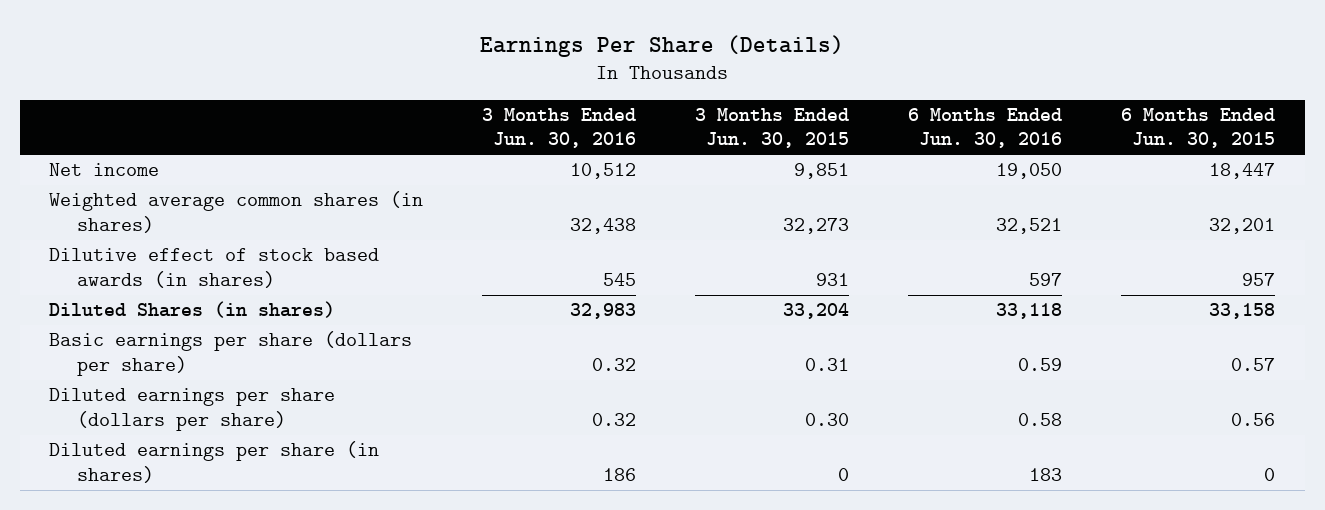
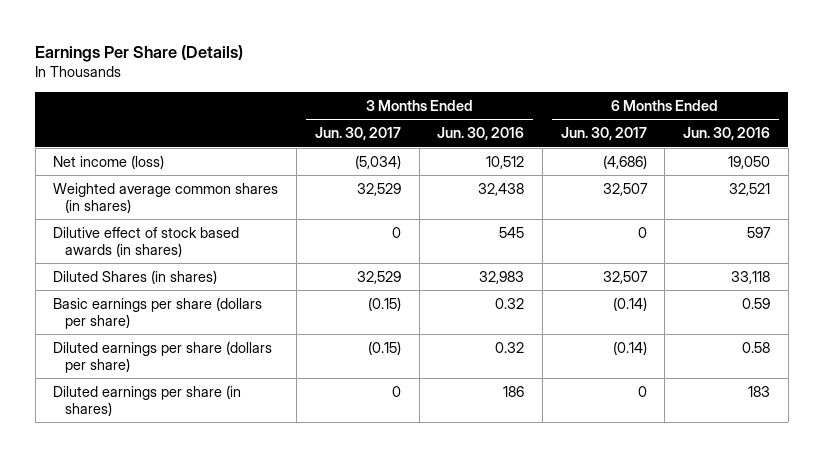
- | 3 Months Ended Jun. 30, 2016 | 3 Months Ended Jun. 30, 2015 | 6 Months Ended Jun. 30, 2016 | 6 Months Ended Jun. 30, 2015
+ | 3 Months Ended Jun. 30, 2017 | 3 Months Ended Jun. 30, 2016 | 6 Months Ended Jun. 30, 2017 | 6 Months Ended Jun. 30, 2016
- Net income | 10,512 | 9,851 | 19,050 | 18,447
+ Net income (loss) | (5,034) | 10,512 | (4,686) | 19,050

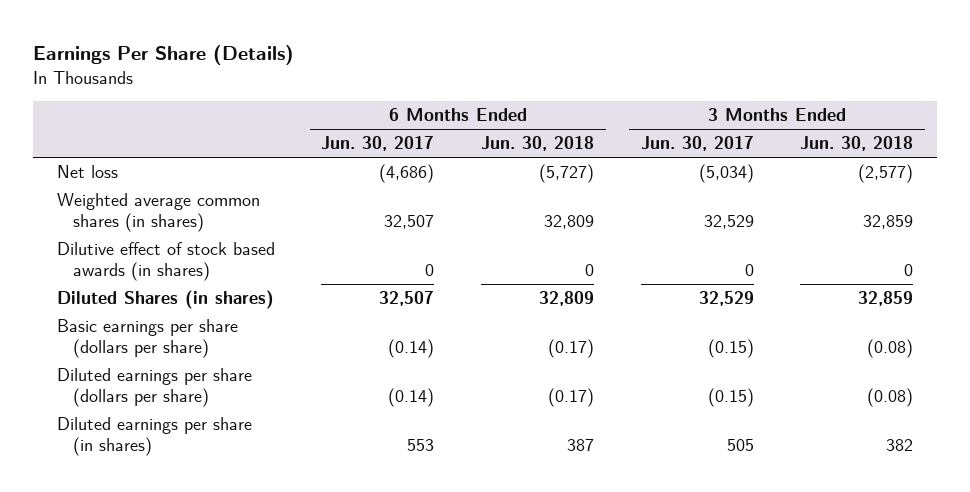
- | 3 Months Ended Jun. 30, 2017 | 3 Months Ended Jun. 30, 2016 | 6 Months Ended Jun. 30, 2017 | 6 Months Ended Jun. 30, 2016
+ | 6 Months Ended Jun. 30, 2017 | 6 Months Ended Jun. 30, 2018 | 3 Months Ended Jun. 30, 2017 | 3 Months Ended Jun. 30, 2018
- Net income (loss) | (5,034) | 10,512 | (4,686) | 19,050
+ Net loss | (4,686) | (5,727) | (5,034) | (2,577)
- Diluted earnings per share (in shares) | 0 | 186 | 0 | 183
+ Diluted earnings per share (in shares) | 553 | 387 | 505 | 382

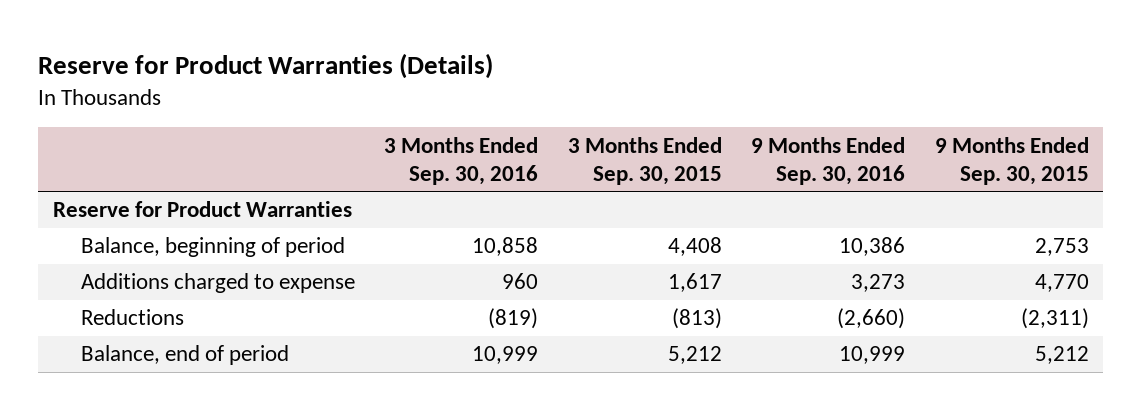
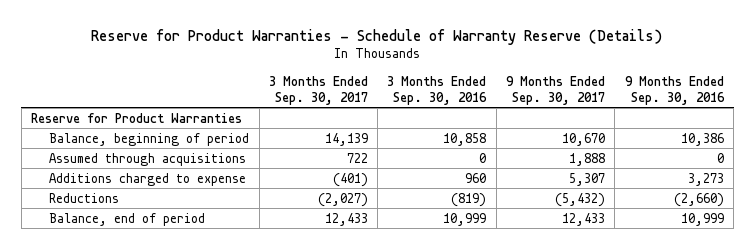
- Reserve for Product Warranties (Details)
+ Reserve for Product Warranties - Schedule of Warranty Reserve (Details)
- | 3 Months Ended Sep. 30, 2016 | 3 Months Ended Sep. 30, 2015 | 9 Months Ended Sep. 30, 2016 | 9 Months Ended Sep. 30, 2015
+ | 3 Months Ended Sep. 30, 2017 | 3 Months Ended Sep. 30, 2016 | 9 Months Ended Sep. 30, 2017 | 9 Months Ended Sep. 30, 2016
+ Assumed through acquisitions | 722 | 0 | 1,888 | 0

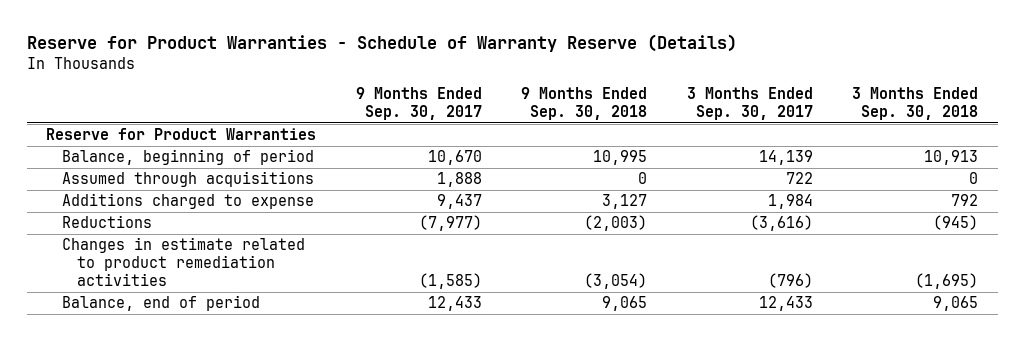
- | 3 Months Ended Sep. 30, 2017 | 3 Months Ended Sep. 30, 2016 | 9 Months Ended Sep. 30, 2017 | 9 Months Ended Sep. 30, 2016
+ | 9 Months Ended Sep. 30, 2017 | 9 Months Ended Sep. 30, 2018 | 3 Months Ended Sep. 30, 2017 | 3 Months Ended Sep. 30, 2018
- Additions charged to expense | (401) | 960 | 5,307 | 3,273
- Reductions | (2,027) | (819) | (5,432) | (2,660)
+ Additions charged to expense | 9,437 | 3,127 | 1,984 | 792
+ Reductions | (7,977) | (2,003) | (3,616) | (945)
+ Changes in estimate related to product remediation activities | (1,585) | (3,054) | (796) | (1,695)

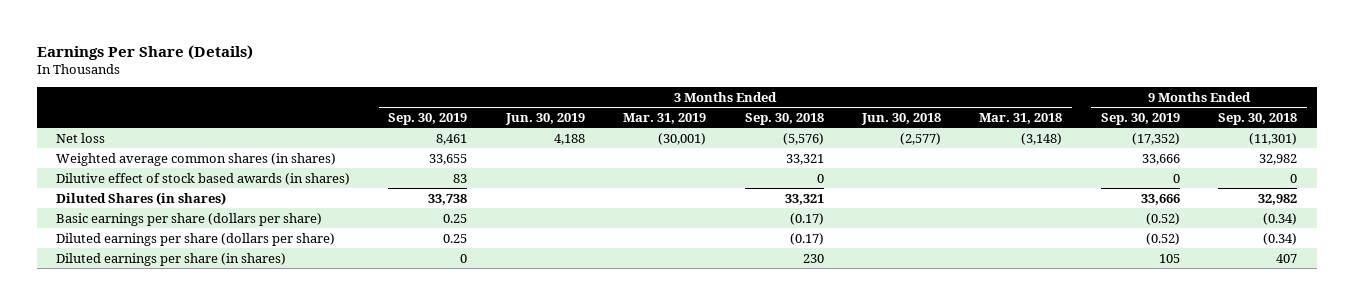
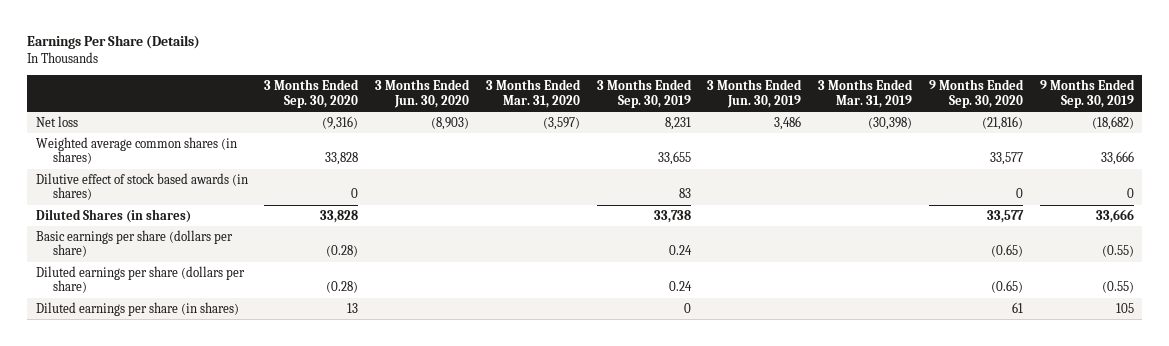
- | 3 Months Ended Sep. 30, 2019 | 3 Months Ended Jun. 30, 2019 | 3 Months Ended Mar. 31, 2019 | 3 Months Ended Sep. 30, 2018 | 3 Months Ended Jun. 30, 2018 | 3 Months Ended Mar. 31, 2018 | 9 Months Ended Sep. 30, 2019 | 9 Months Ended Sep. 30, 2018
+ | 3 Months Ended Sep. 30, 2020 | 3 Months Ended Jun. 30, 2020 | 3 Months Ended Mar. 31, 2020 | 3 Months Ended Sep. 30, 2019 | 3 Months Ended Jun. 30, 2019 | 3 Months Ended Mar. 31, 2019 | 9 Months Ended Sep. 30, 2020 | 9 Months Ended Sep. 30, 2019
- Net loss | 8,461 | 4,188 | (30,001) | (5,576) | (2,577) | (3,148) | (17,352) | (11,301)
+ Net loss | (9,316) | (8,903) | (3,597) | 8,231 | 3,486 | (30,398) | (21,816) | (18,682)
- Basic earnings per share (dollars per share) | 0.25 | | | (0.17) | | | (0.52) | (0.34)
- Diluted earnings per share (dollars per share) | 0.25 | | | (0.17) | | | (0.52) | (0.34)
+ Basic earnings per share (dollars per share) | (0.28) | | | 0.24 | | | (0.65) | (0.55)
+ Diluted earnings per share (dollars per share) | (0.28) | | | 0.24 | | | (0.65) | (0.55)

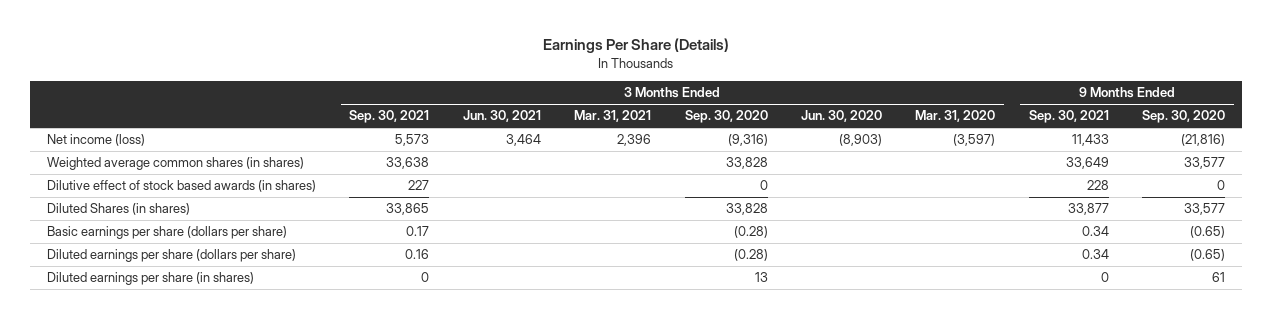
- | 3 Months Ended Sep. 30, 2020 | 3 Months Ended Jun. 30, 2020 | 3 Months Ended Mar. 31, 2020 | 3 Months Ended Sep. 30, 2019 | 3 Months Ended Jun. 30, 2019 | 3 Months Ended Mar. 31, 2019 | 9 Months Ended Sep. 30, 2020 | 9 Months Ended Sep. 30, 2019
+ | 3 Months Ended Sep. 30, 2021 | 3 Months Ended Jun. 30, 2021 | 3 Months Ended Mar. 31, 2021 | 3 Months Ended Sep. 30, 2020 | 3 Months Ended Jun. 30, 2020 | 3 Months Ended Mar. 31, 2020 | 9 Months Ended Sep. 30, 2021 | 9 Months Ended Sep. 30, 2020
- Net loss | (9,316) | (8,903) | (3,597) | 8,231 | 3,486 | (30,398) | (21,816) | (18,682)
+ Net income (loss) | 5,573 | 3,464 | 2,396 | (9,316) | (8,903) | (3,597) | 11,433 | (21,816)

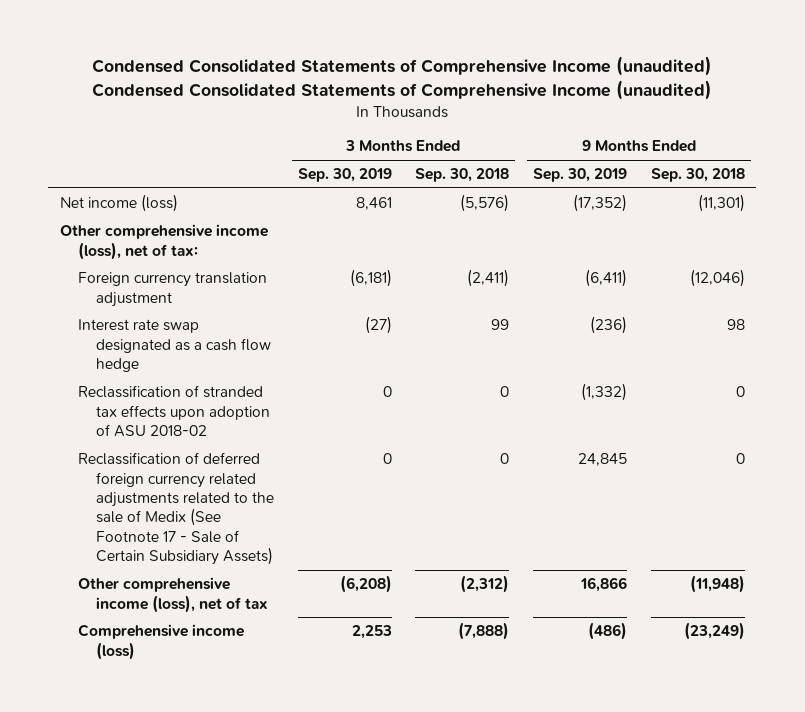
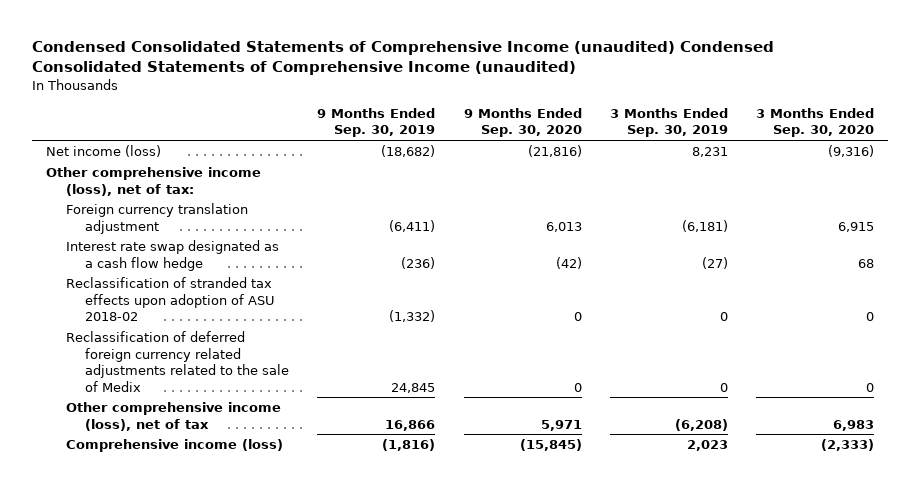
- | 3 Months Ended Sep. 30, 2019 | 3 Months Ended Sep. 30, 2018 | 9 Months Ended Sep. 30, 2019 | 9 Months Ended Sep. 30, 2018
+ | 9 Months Ended Sep. 30, 2019 | 9 Months Ended Sep. 30, 2020 | 3 Months Ended Sep. 30, 2019 | 3 Months Ended Sep. 30, 2020
- Net income (loss) | 8,461 | (5,576) | (17,352) | (11,301)
+ Net income (loss) | (18,682) | (21,816) | 8,231 | (9,316)
- Reclassification of deferred foreign currency related adjustments related to the sale of Medix (See Footnote 17 - Sale of Certain Subsidiary Assets) | 0 | 0 | 24,845 | 0
+ Reclassification of deferred foreign currency related adjustments related to the sale of Medix | 24,845 | 0 | 0 | 0
- Comprehensive income (loss) | 2,253 | (7,888) | (486) | (23,249)
+ Comprehensive income (loss) | (1,816) | (15,845) | 2,023 | (2,333)

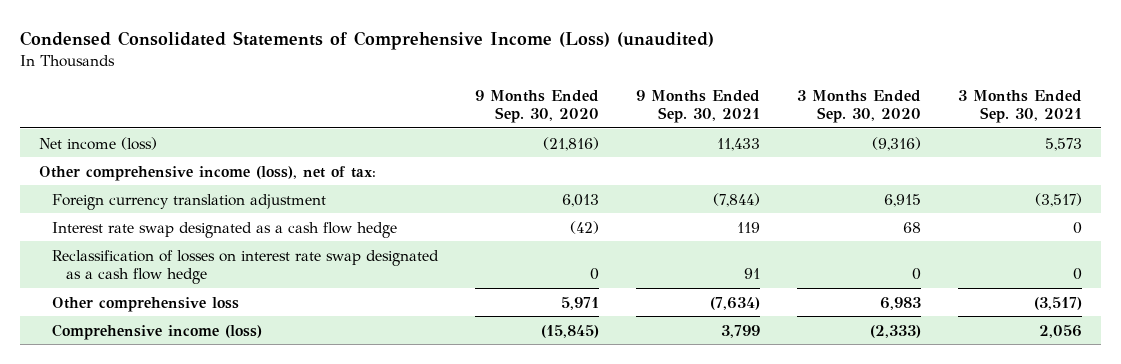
- Condensed Consolidated Statements of Comprehensive Income (unaudited) Condensed Consolidated Statements of Comprehensive Income (unaudited)
+ Condensed Consolidated Statements of Comprehensive Income (Loss) (unaudited)
- | 9 Months Ended Sep. 30, 2019 | 9 Months Ended Sep. 30, 2020 | 3 Months Ended Sep. 30, 2019 | 3 Months Ended Sep. 30, 2020
+ | 9 Months Ended Sep. 30, 2020 | 9 Months Ended Sep. 30, 2021 | 3 Months Ended Sep. 30, 2020 | 3 Months Ended Sep. 30, 2021
- Reclassification of stranded tax effects upon adoption of ASU 2018-02 | (1,332) | 0 | 0 | 0
- Reclassification of deferred foreign currency related adjustments related to the sale of Medix | 24,845 | 0 | 0 | 0
- Other comprehensive income (loss), net of tax | 16,866 | 5,971 | (6,208) | 6,983
+ Reclassification of losses on interest rate swap designated as a cash flow hedge | 0 | 91 | 0 | 0
+ Other comprehensive loss | 5,971 | (7,634) | 6,983 | (3,517)

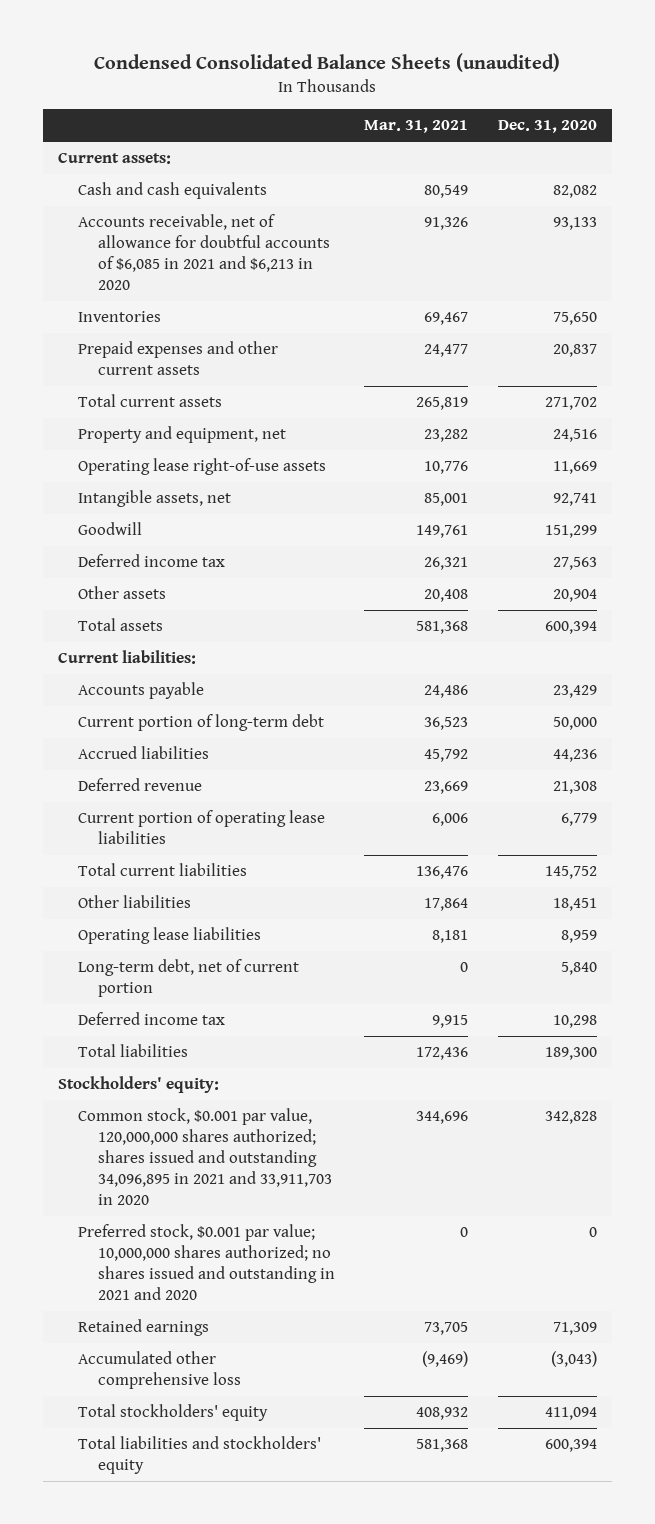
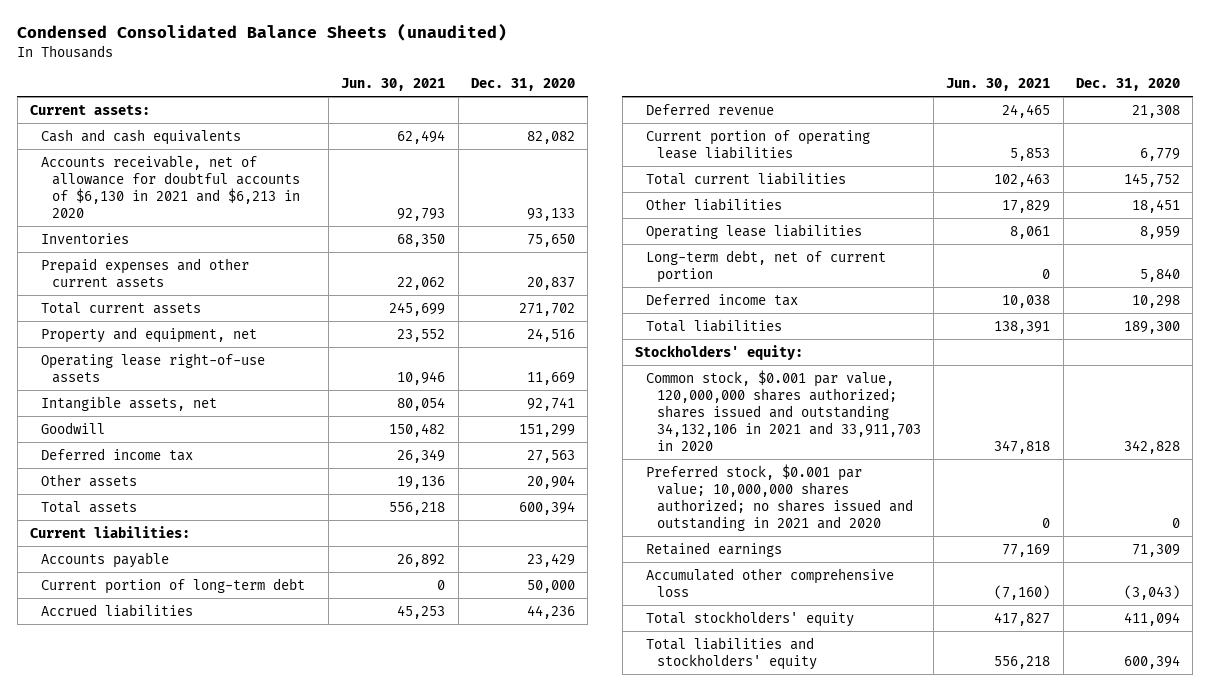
- | Mar. 31, 2021 | Dec. 31, 2020
+ | Jun. 30, 2021 | Dec. 31, 2020
- Accounts receivable, net of allowance for doubtful accounts of $6,085 in 2021 and $6,213 in 2020 | 91,326 | 93,133
+ Accounts receivable, net of allowance for doubtful accounts of $6,130 in 2021 and $6,213 in 2020 | 92,793 | 93,133
- Common stock, $0.001 par value, 120,000,000 shares authorized; shares issued and outstanding 34,096,895 in 2021 and 33,911,703 in 2020 | 344,696 | 342,828
+ Common stock, $0.001 par value, 120,000,000 shares authorized; shares issued and outstanding 34,132,106 in 2021 and 33,911,703 in 2020 | 347,818 | 342,828

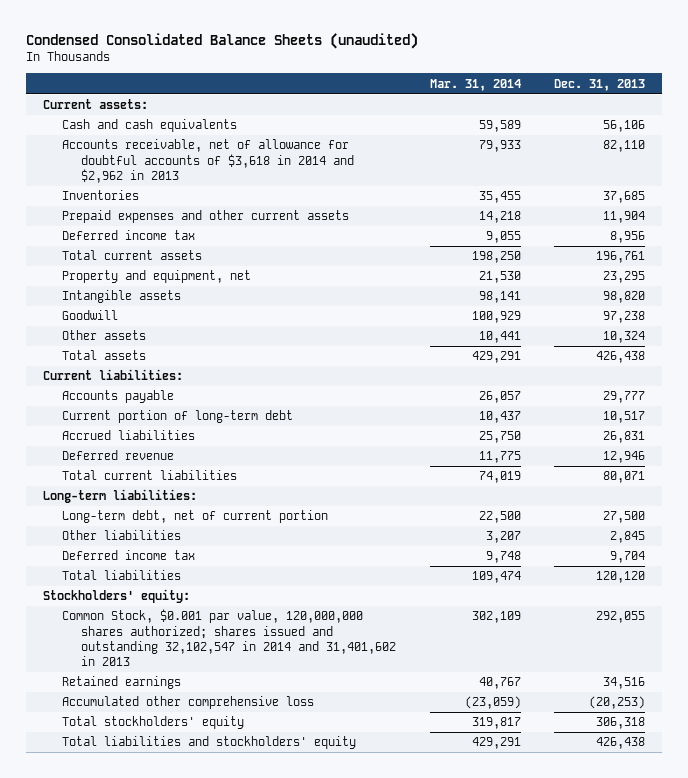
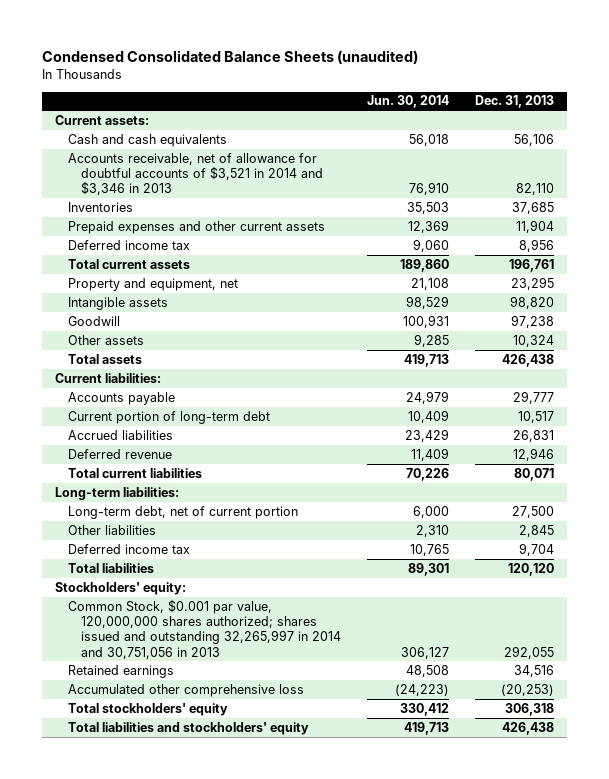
- | Mar. 31, 2014 | Dec. 31, 2013
+ | Jun. 30, 2014 | Dec. 31, 2013
- Accounts receivable, net of allowance for doubtful accounts of $3,618 in 2014 and $2,962 in 2013 | 79,933 | 82,110
+ Accounts receivable, net of allowance for doubtful accounts of $3,521 in 2014 and $3,346 in 2013 | 76,910 | 82,110
- Common Stock, $0.001 par value, 120,000,000 shares authorized; shares issued and outstanding 32,102,547 in 2014 and 31,401,602 in 2013 | 302,109 | 292,055
+ Common Stock, $0.001 par value, 120,000,000 shares authorized; shares issued and outstanding 32,265,997 in 2014 and 30,751,056 in 2013 | 306,127 | 292,055

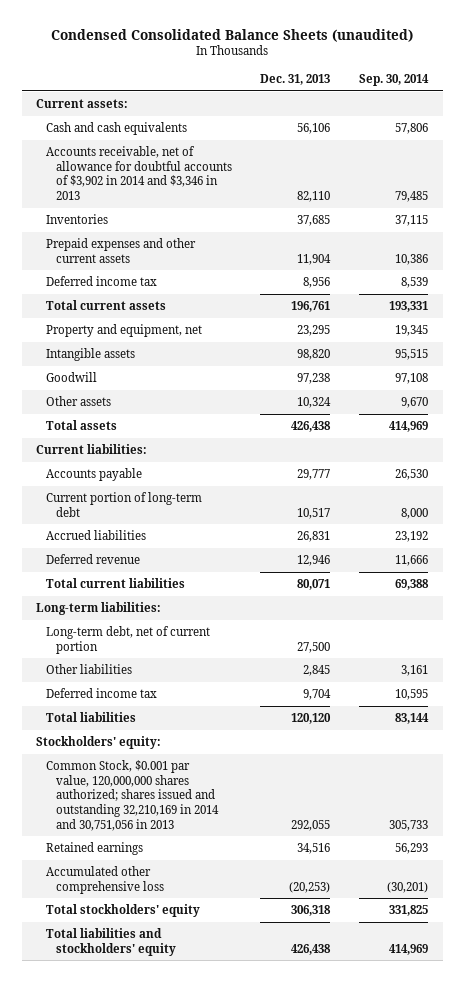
- | Jun. 30, 2014 | Dec. 31, 2013
+ | Dec. 31, 2013 | Sep. 30, 2014
- Accounts receivable, net of allowance for doubtful accounts of $3,521 in 2014 and $3,346 in 2013 | 76,910 | 82,110
+ Accounts receivable, net of allowance for doubtful accounts of $3,902 in 2014 and $3,346 in 2013 | 82,110 | 79,485
- Common Stock, $0.001 par value, 120,000,000 shares authorized; shares issued and outstanding 32,265,997 in 2014 and 30,751,056 in 2013 | 306,127 | 292,055
+ Common Stock, $0.001 par value, 120,000,000 shares authorized; shares issued and outstanding 32,210,169 in 2014 and 30,751,056 in 2013 | 292,055 | 305,733

